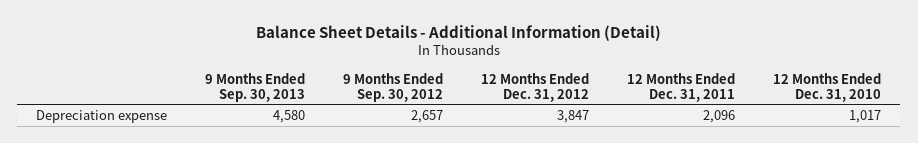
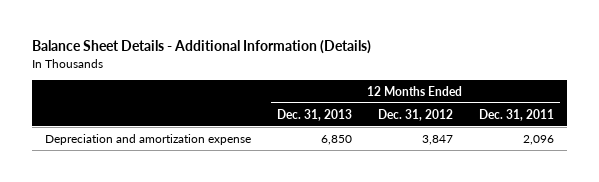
- Balance Sheet Details - Additional Information (Detail)
+ Balance Sheet Details - Additional Information (Details)
- | 9 Months Ended Sep. 30, 2013 | 9 Months Ended Sep. 30, 2012 | 12 Months Ended Dec. 31, 2012 | 12 Months Ended Dec. 31, 2011 | 12 Months Ended Dec. 31, 2010
+ | 12 Months Ended Dec. 31, 2013 | 12 Months Ended Dec. 31, 2012 | 12 Months Ended Dec. 31, 2011
- Depreciation expense | 4,580 | 2,657 | 3,847 | 2,096 | 1,017
+ Depreciation and amortization expense | 6,850 | 3,847 | 2,096

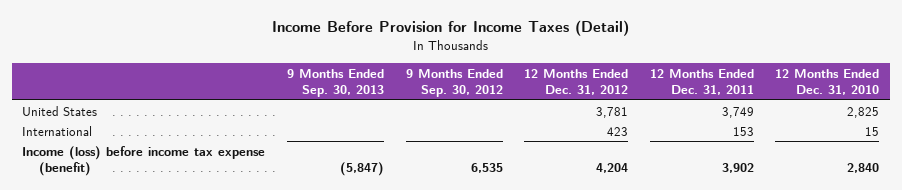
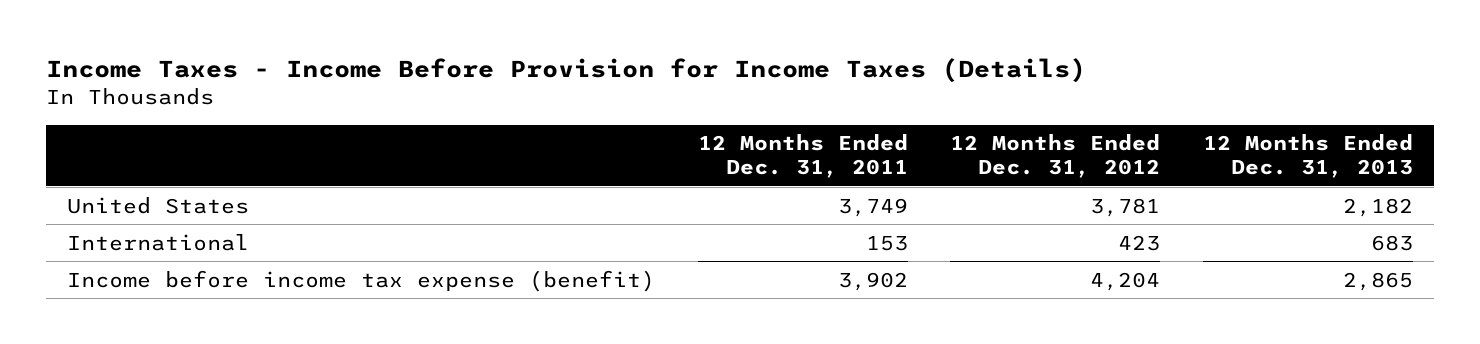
- Income Before Provision for Income Taxes (Detail)
+ Income Taxes - Income Before Provision for Income Taxes (Details)
- | 9 Months Ended Sep. 30, 2013 | 9 Months Ended Sep. 30, 2012 | 12 Months Ended Dec. 31, 2012 | 12 Months Ended Dec. 31, 2011 | 12 Months Ended Dec. 31, 2010
+ | 12 Months Ended Dec. 31, 2011 | 12 Months Ended Dec. 31, 2012 | 12 Months Ended Dec. 31, 2013
- Income (loss) before income tax expense (benefit) | (5,847) | 6,535 | 4,204 | 3,902 | 2,840
+ Income before income tax expense (benefit) | 3,902 | 4,204 | 2,865

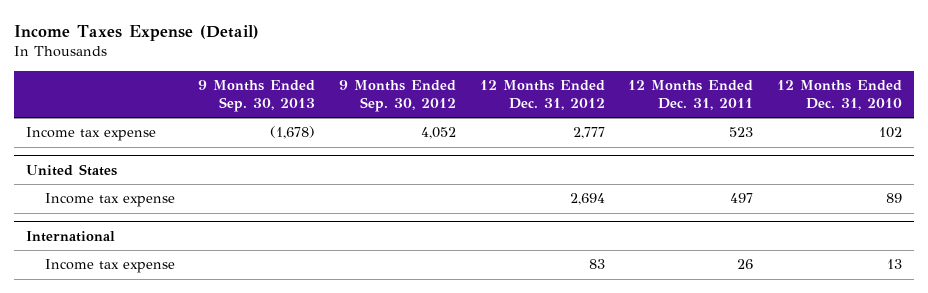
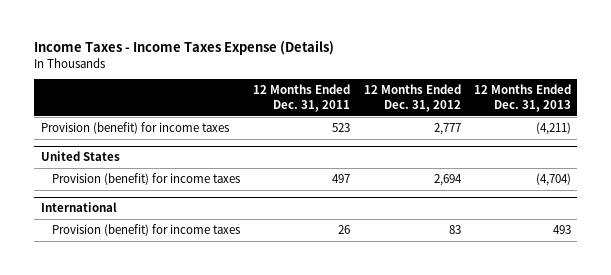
- Income Taxes Expense (Detail)
+ Income Taxes - Income Taxes Expense (Details)
- | 9 Months Ended Sep. 30, 2013 | 9 Months Ended Sep. 30, 2012 | 12 Months Ended Dec. 31, 2012 | 12 Months Ended Dec. 31, 2011 | 12 Months Ended Dec. 31, 2010
+ | 12 Months Ended Dec. 31, 2011 | 12 Months Ended Dec. 31, 2012 | 12 Months Ended Dec. 31, 2013
- Income tax expense | (1,678) | 4,052 | 2,777 | 523 | 102
+ Provision (benefit) for income taxes | 523 | 2,777 | (4,211)
@ United States
- Income tax expense | | | 2,694 | 497 | 89
+ Provision (benefit) for income taxes | 497 | 2,694 | (4,704)
@ International
- Income tax expense | | | 83 | 26 | 13
+ Provision (benefit) for income taxes | 26 | 83 | 493

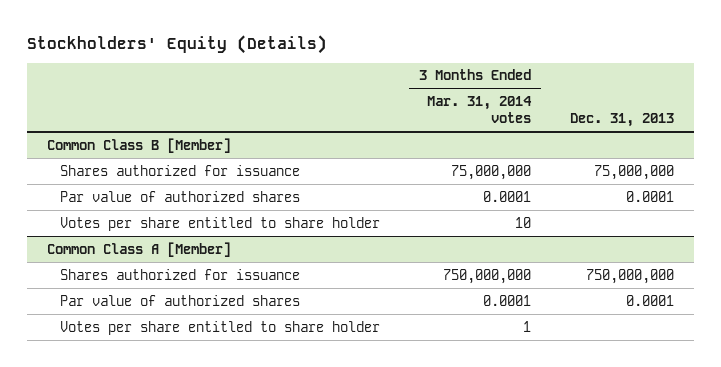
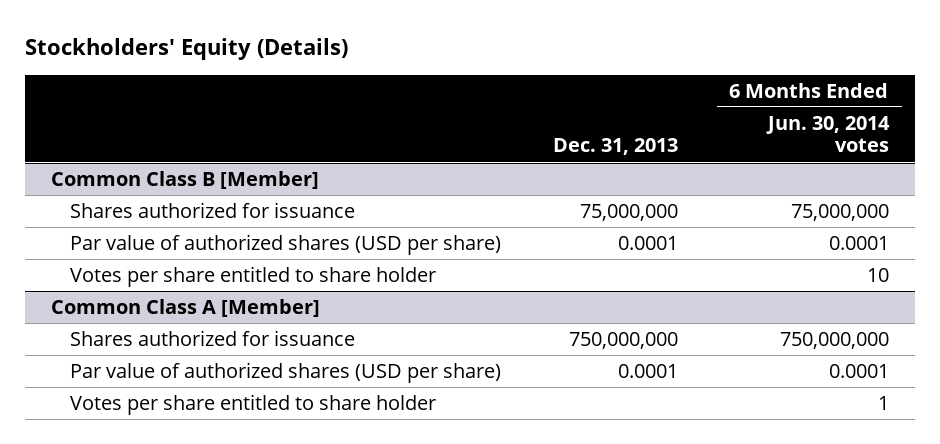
- | 3 Months Ended Mar. 31, 2014 votes | Dec. 31, 2013
+ | Dec. 31, 2013 | 6 Months Ended Jun. 30, 2014 votes
@ Common Class B [Member]
- Par value of authorized shares | 0.0001 | 0.0001
+ Par value of authorized shares (USD per share) | 0.0001 | 0.0001
@ Common Class A [Member]
- Par value of authorized shares | 0.0001 | 0.0001
+ Par value of authorized shares (USD per share) | 0.0001 | 0.0001

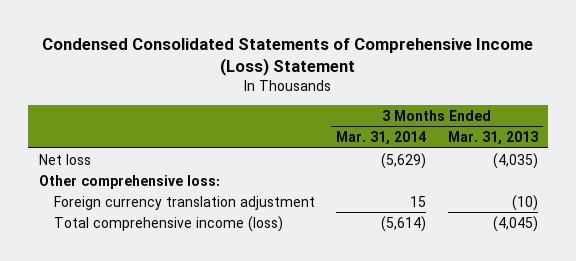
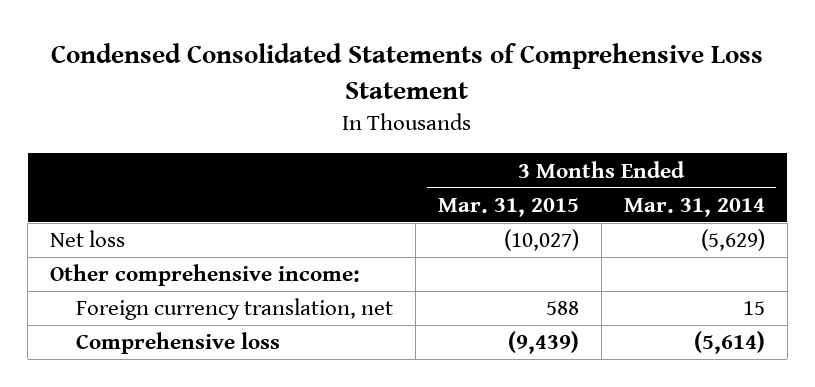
- Condensed Consolidated Statements of Comprehensive Income (Loss) Statement
+ Condensed Consolidated Statements of Comprehensive Loss Statement
- | 3 Months Ended Mar. 31, 2014 | 3 Months Ended Mar. 31, 2013
+ | 3 Months Ended Mar. 31, 2015 | 3 Months Ended Mar. 31, 2014
- Other comprehensive loss:
- Foreign currency translation adjustment | 15 | (10)
- Total comprehensive income (loss) | (5,614) | (4,045)
+ Other comprehensive income:
+ Foreign currency translation, net | 588 | 15
+ Comprehensive loss | (9,439) | (5,614)

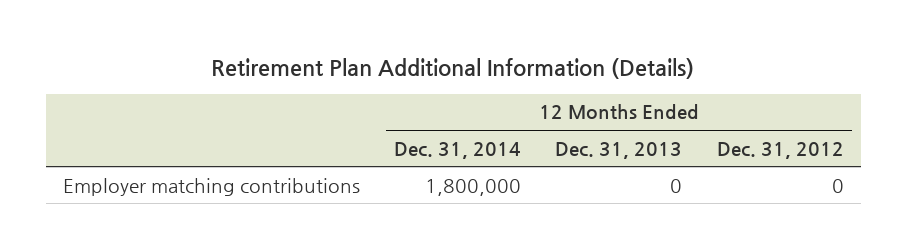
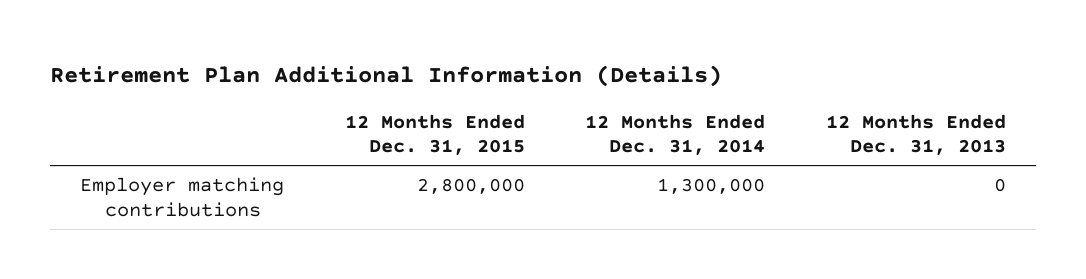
- | 12 Months Ended Dec. 31, 2014 | 12 Months Ended Dec. 31, 2013 | 12 Months Ended Dec. 31, 2012
+ | 12 Months Ended Dec. 31, 2015 | 12 Months Ended Dec. 31, 2014 | 12 Months Ended Dec. 31, 2013
- Employer matching contributions | 1,800,000 | 0 | 0
+ Employer matching contributions | 2,800,000 | 1,300,000 | 0

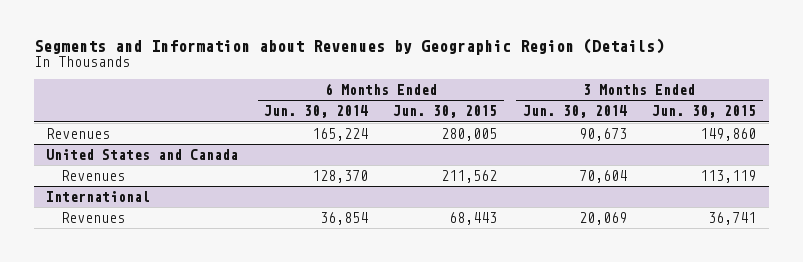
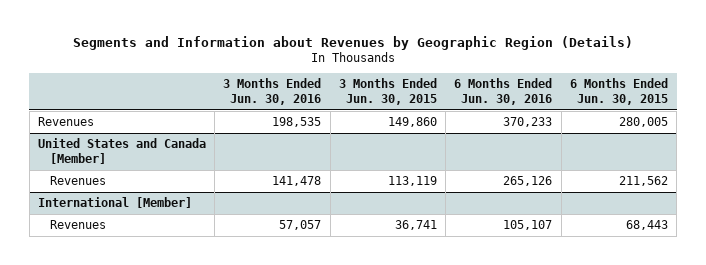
- | 6 Months Ended Jun. 30, 2014 | 6 Months Ended Jun. 30, 2015 | 3 Months Ended Jun. 30, 2014 | 3 Months Ended Jun. 30, 2015
+ | 3 Months Ended Jun. 30, 2016 | 3 Months Ended Jun. 30, 2015 | 6 Months Ended Jun. 30, 2016 | 6 Months Ended Jun. 30, 2015
- United States and Canada
+ United States and Canada [Member]
- International
+ International [Member]

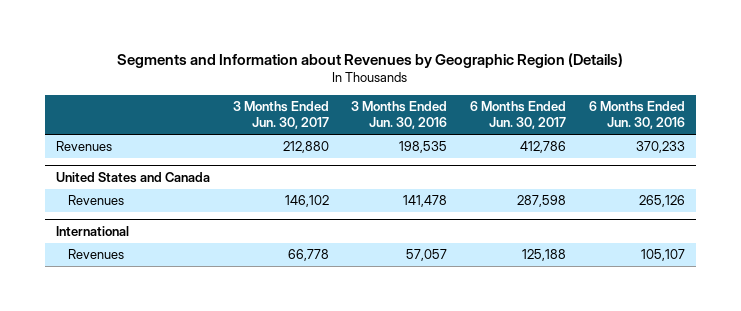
- | 3 Months Ended Jun. 30, 2016 | 3 Months Ended Jun. 30, 2015 | 6 Months Ended Jun. 30, 2016 | 6 Months Ended Jun. 30, 2015
+ | 3 Months Ended Jun. 30, 2017 | 3 Months Ended Jun. 30, 2016 | 6 Months Ended Jun. 30, 2017 | 6 Months Ended Jun. 30, 2016
- United States and Canada [Member]
+ United States and Canada
- International [Member]
+ International

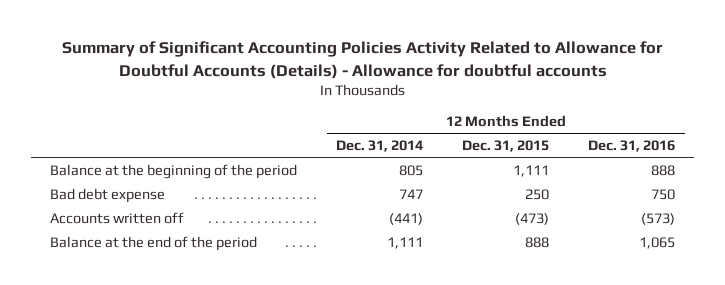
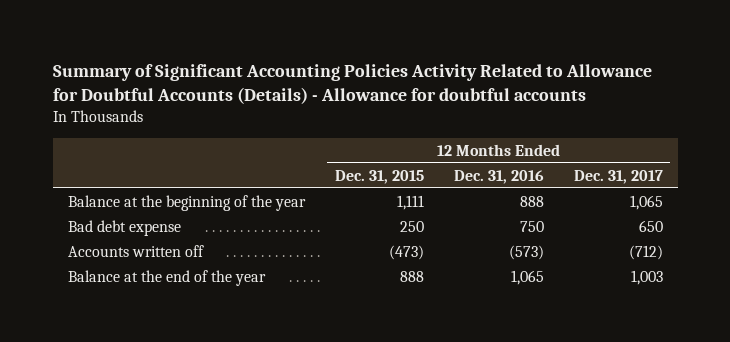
- | 12 Months Ended Dec. 31, 2014 | 12 Months Ended Dec. 31, 2015 | 12 Months Ended Dec. 31, 2016
+ | 12 Months Ended Dec. 31, 2015 | 12 Months Ended Dec. 31, 2016 | 12 Months Ended Dec. 31, 2017
- Balance at the beginning of the period | 805 | 1,111 | 888
+ Balance at the beginning of the year | 1,111 | 888 | 1,065
- Balance at the end of the period | 1,111 | 888 | 1,065
+ Balance at the end of the year | 888 | 1,065 | 1,003

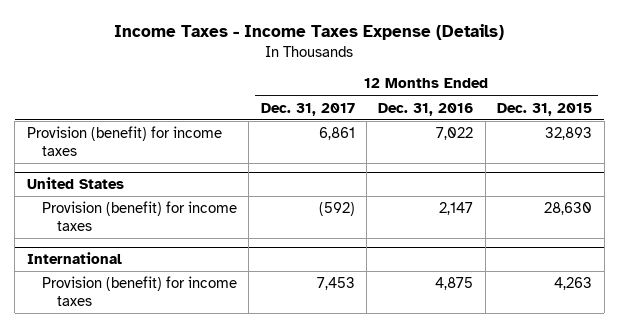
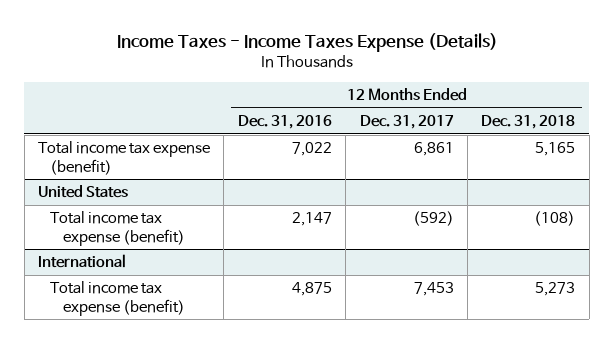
- | 12 Months Ended Dec. 31, 2017 | 12 Months Ended Dec. 31, 2016 | 12 Months Ended Dec. 31, 2015
+ | 12 Months Ended Dec. 31, 2016 | 12 Months Ended Dec. 31, 2017 | 12 Months Ended Dec. 31, 2018
- Provision (benefit) for income taxes | 6,861 | 7,022 | 32,893
+ Total income tax expense (benefit) | 7,022 | 6,861 | 5,165
@ United States
- Provision (benefit) for income taxes | (592) | 2,147 | 28,630
+ Total income tax expense (benefit) | 2,147 | (592) | (108)
@ International
- Provision (benefit) for income taxes | 7,453 | 4,875 | 4,263
+ Total income tax expense (benefit) | 4,875 | 7,453 | 5,273

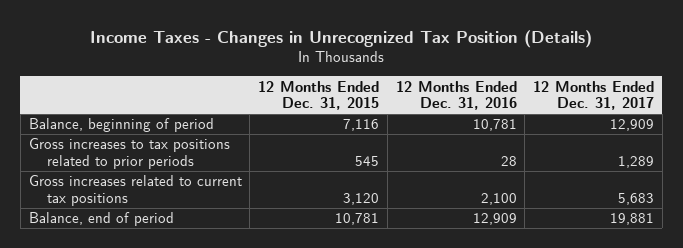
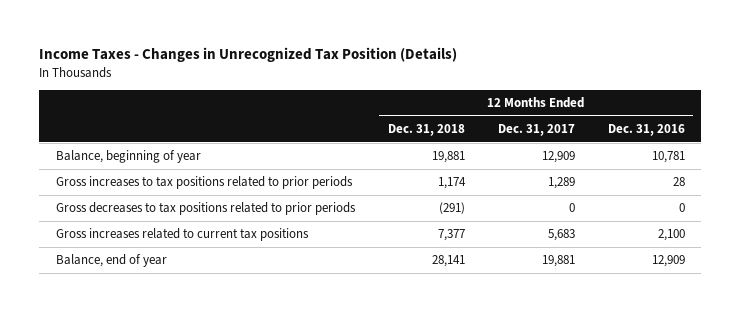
- | 12 Months Ended Dec. 31, 2015 | 12 Months Ended Dec. 31, 2016 | 12 Months Ended Dec. 31, 2017
+ | 12 Months Ended Dec. 31, 2018 | 12 Months Ended Dec. 31, 2017 | 12 Months Ended Dec. 31, 2016
- Balance, beginning of period | 7,116 | 10,781 | 12,909
+ Balance, beginning of year | 19,881 | 12,909 | 10,781
+ Gross decreases to tax positions related to prior periods | (291) | 0 | 0
- Balance, end of period | 10,781 | 12,909 | 19,881
+ Balance, end of year | 28,141 | 19,881 | 12,909

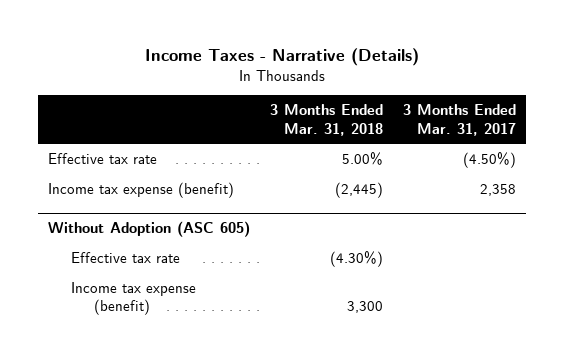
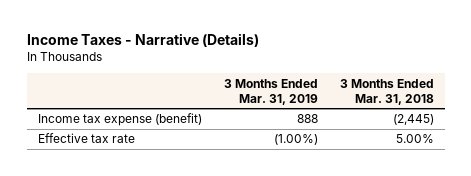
- | 3 Months Ended Mar. 31, 2018 | 3 Months Ended Mar. 31, 2017
+ | 3 Months Ended Mar. 31, 2019 | 3 Months Ended Mar. 31, 2018
- Without Adoption (ASC 605)
- Effective tax rate | (4.30%) |
- Income tax expense (benefit) | 3,300 |
moved down: Effective tax rate | (1.00%) | 5.00%

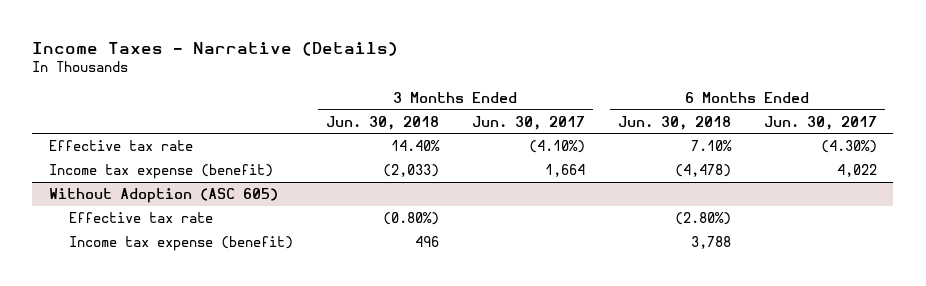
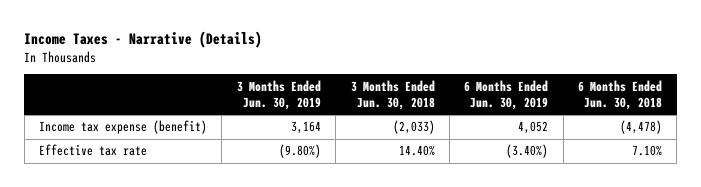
- | 3 Months Ended Jun. 30, 2018 | 3 Months Ended Jun. 30, 2017 | 6 Months Ended Jun. 30, 2018 | 6 Months Ended Jun. 30, 2017
+ | 3 Months Ended Jun. 30, 2019 | 3 Months Ended Jun. 30, 2018 | 6 Months Ended Jun. 30, 2019 | 6 Months Ended Jun. 30, 2018
- Without Adoption (ASC 605)
- Effective tax rate | (0.80%) | | (2.80%) |
- Income tax expense (benefit) | 496 | | 3,788 |
moved down: Effective tax rate | (9.80%) | 14.40% | (3.40%) | 7.10%

